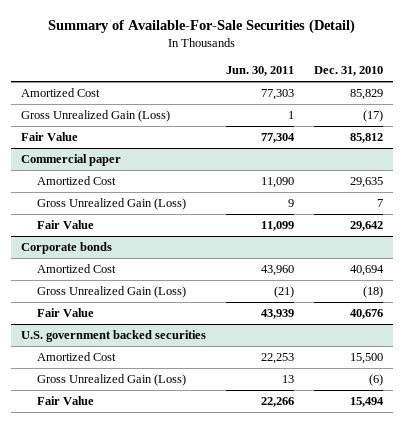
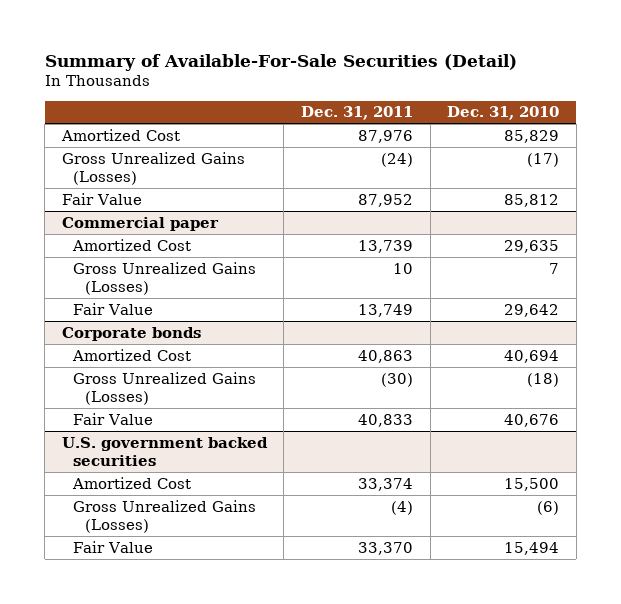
- | Jun. 30, 2011 | Dec. 31, 2010
+ | Dec. 31, 2011 | Dec. 31, 2010
- Gross Unrealized Gain (Loss) | 1 | (17)
+ Gross Unrealized Gains (Losses) | (24) | (17)
@ Commercial paper
- Gross Unrealized Gain (Loss) | 9 | 7
+ Gross Unrealized Gains (Losses) | 10 | 7
@ Corporate bonds
- Gross Unrealized Gain (Loss) | (21) | (18)
+ Gross Unrealized Gains (Losses) | (30) | (18)
@ U.S. government backed securities
- Gross Unrealized Gain (Loss) | 13 | (6)
+ Gross Unrealized Gains (Losses) | (4) | (6)

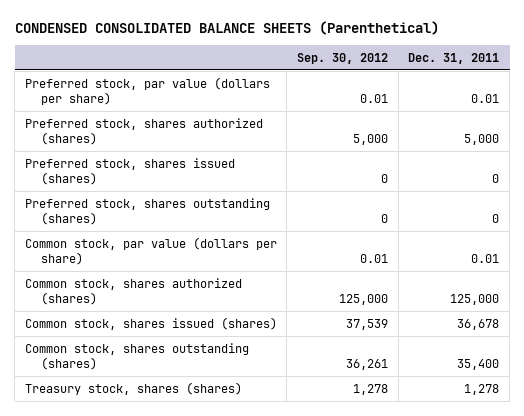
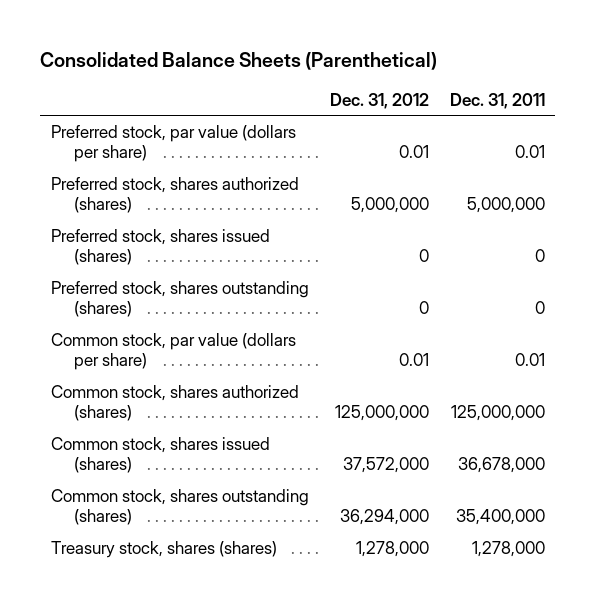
- CONDENSED CONSOLIDATED BALANCE SHEETS (Parenthetical)
+ Consolidated Balance Sheets (Parenthetical)
- | Sep. 30, 2012 | Dec. 31, 2011
+ | Dec. 31, 2012 | Dec. 31, 2011
- Preferred stock, shares authorized (shares) | 5,000 | 5,000
+ Preferred stock, shares authorized (shares) | 5,000,000 | 5,000,000
- Common stock, shares authorized (shares) | 125,000 | 125,000
- Common stock, shares issued (shares) | 37,539 | 36,678
- Common stock, shares outstanding (shares) | 36,261 | 35,400
- Treasury stock, shares (shares) | 1,278 | 1,278
+ Common stock, shares authorized (shares) | 125,000,000 | 125,000,000
+ Common stock, shares issued (shares) | 37,572,000 | 36,678,000
+ Common stock, shares outstanding (shares) | 36,294,000 | 35,400,000
+ Treasury stock, shares (shares) | 1,278,000 | 1,278,000

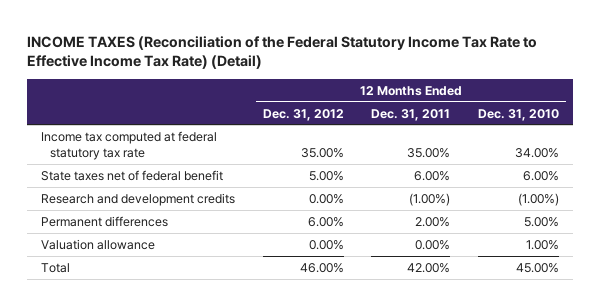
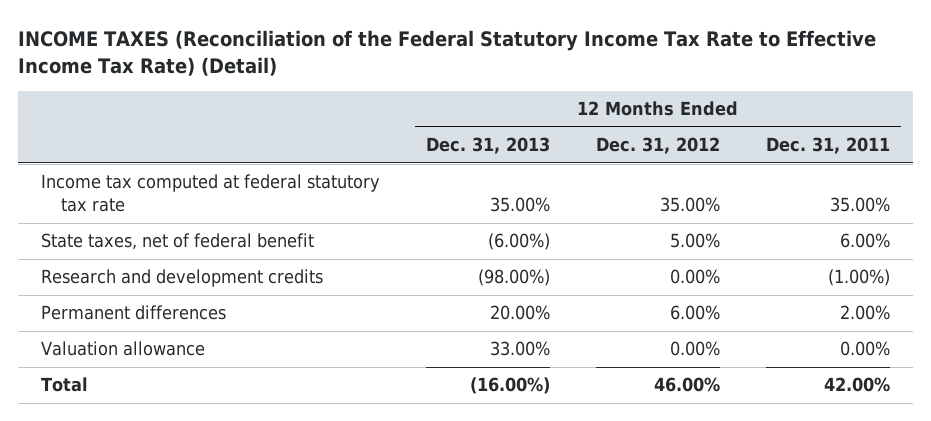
- | 12 Months Ended Dec. 31, 2012 | 12 Months Ended Dec. 31, 2011 | 12 Months Ended Dec. 31, 2010
+ | 12 Months Ended Dec. 31, 2013 | 12 Months Ended Dec. 31, 2012 | 12 Months Ended Dec. 31, 2011
- State taxes net of federal benefit | 5.00% | 6.00% | 6.00%
+ State taxes, net of federal benefit | (6.00%) | 5.00% | 6.00%

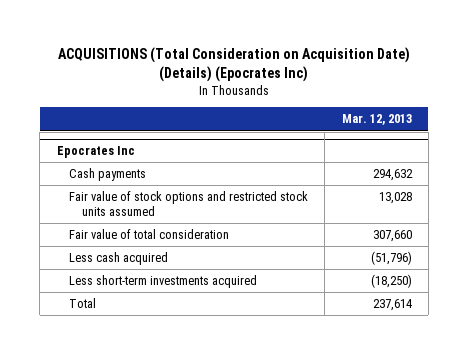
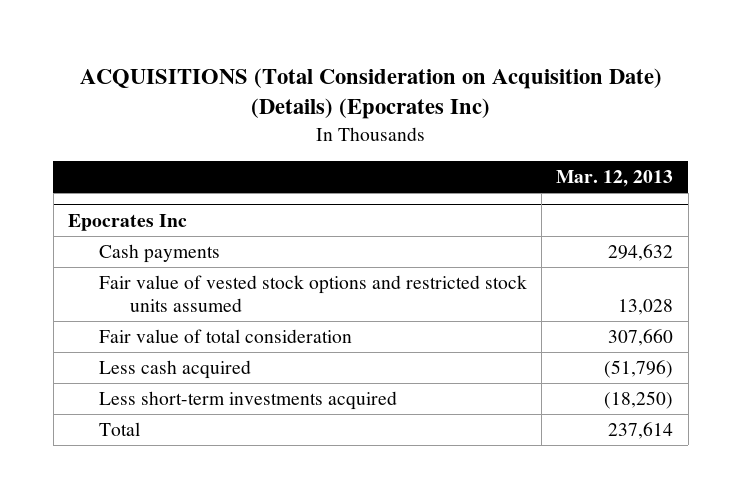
@ Epocrates Inc
- Fair value of stock options and restricted stock units assumed | 13,028
+ Fair value of vested stock options and restricted stock units assumed | 13,028

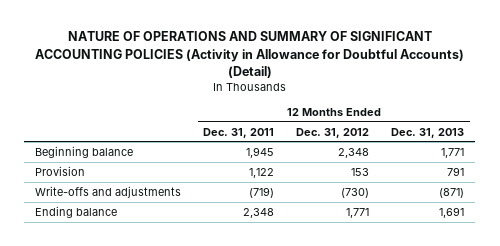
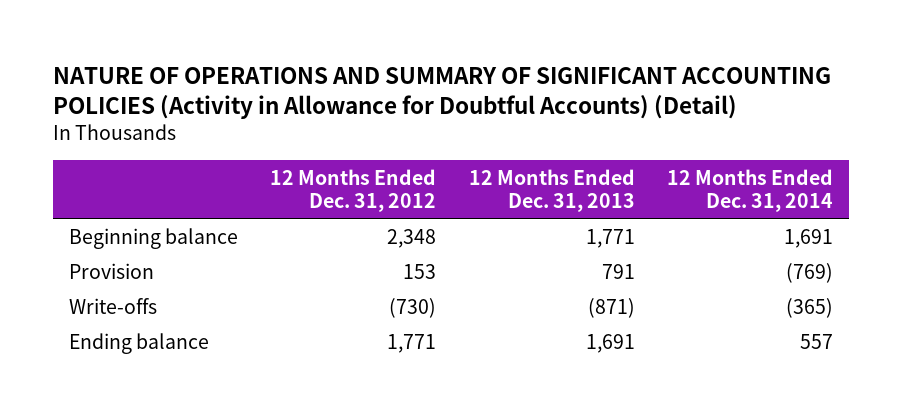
- | 12 Months Ended Dec. 31, 2011 | 12 Months Ended Dec. 31, 2012 | 12 Months Ended Dec. 31, 2013
+ | 12 Months Ended Dec. 31, 2012 | 12 Months Ended Dec. 31, 2013 | 12 Months Ended Dec. 31, 2014
- Write-offs and adjustments | (719) | (730) | (871)
+ Write-offs | (730) | (871) | (365)

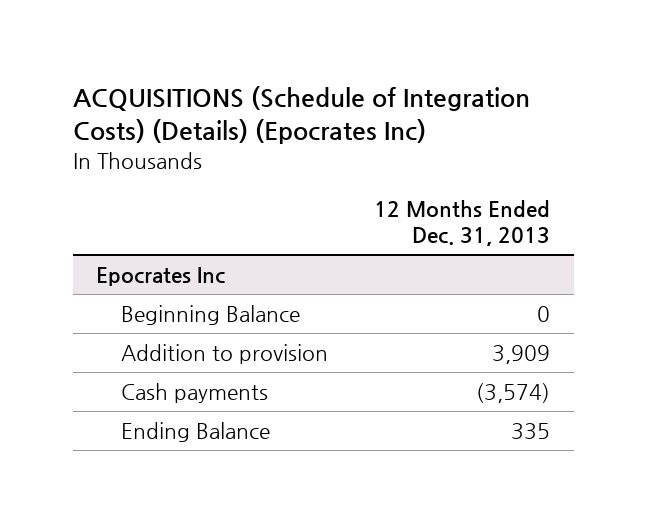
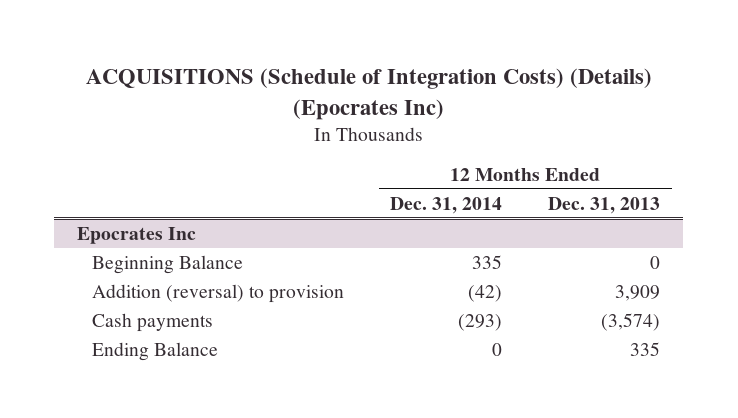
- | 12 Months Ended Dec. 31, 2013
+ | 12 Months Ended Dec. 31, 2014 | 12 Months Ended Dec. 31, 2013
@ Epocrates Inc
- Addition to provision | 3,909
+ Addition (reversal) to provision | (42) | 3,909

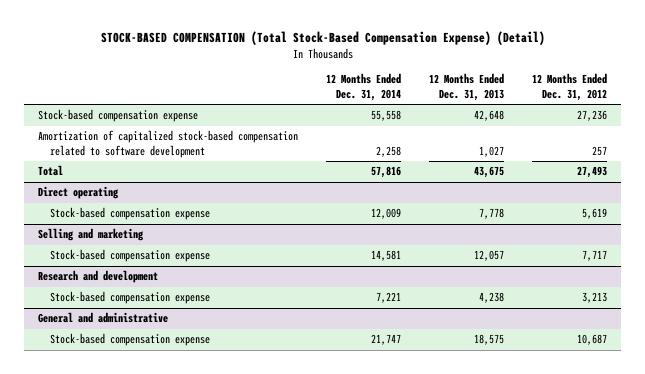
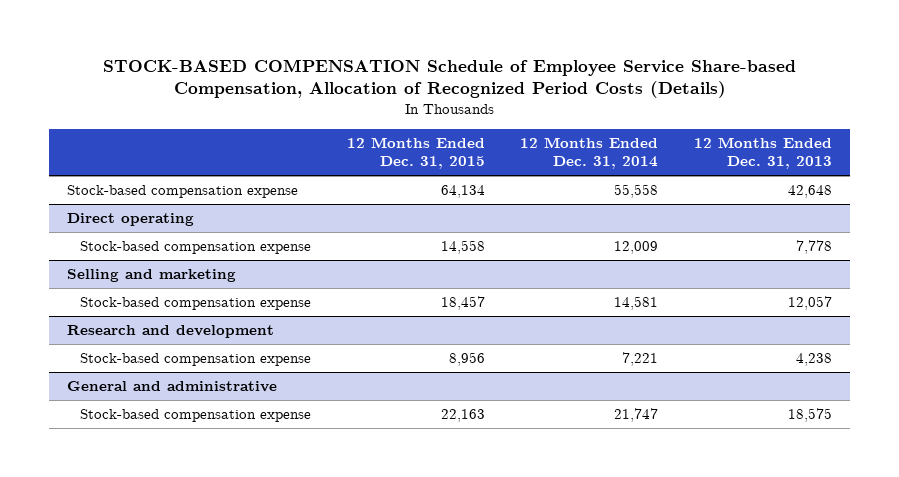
- STOCK-BASED COMPENSATION (Total Stock-Based Compensation Expense) (Detail)
+ STOCK-BASED COMPENSATION Schedule of Employee Service Share-based Compensation, Allocation of Recognized Period Costs (Details)
- | 12 Months Ended Dec. 31, 2014 | 12 Months Ended Dec. 31, 2013 | 12 Months Ended Dec. 31, 2012
+ | 12 Months Ended Dec. 31, 2015 | 12 Months Ended Dec. 31, 2014 | 12 Months Ended Dec. 31, 2013
- Amortization of capitalized stock-based compensation related to software development | 2,258 | 1,027 | 257
- Total | 57,816 | 43,675 | 27,493

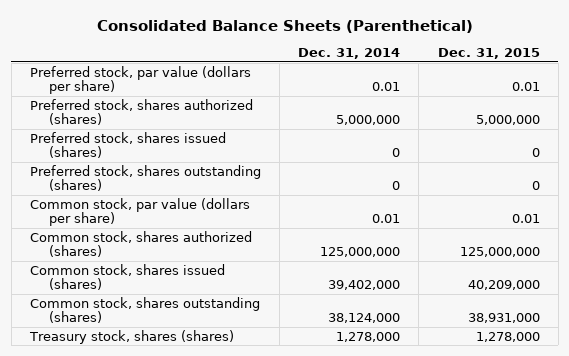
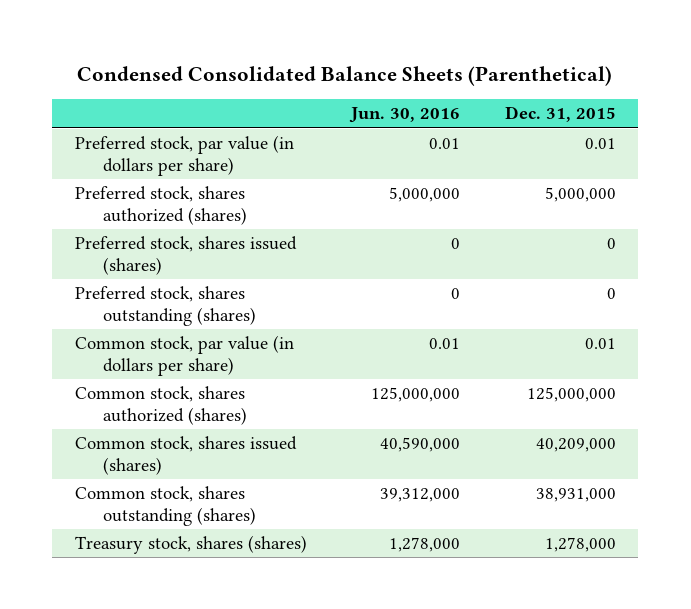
- Consolidated Balance Sheets (Parenthetical)
+ Condensed Consolidated Balance Sheets (Parenthetical)
- | Dec. 31, 2014 | Dec. 31, 2015
+ | Jun. 30, 2016 | Dec. 31, 2015
- Preferred stock, par value (dollars per share) | 0.01 | 0.01
+ Preferred stock, par value (in dollars per share) | 0.01 | 0.01
- Common stock, par value (dollars per share) | 0.01 | 0.01
+ Common stock, par value (in dollars per share) | 0.01 | 0.01

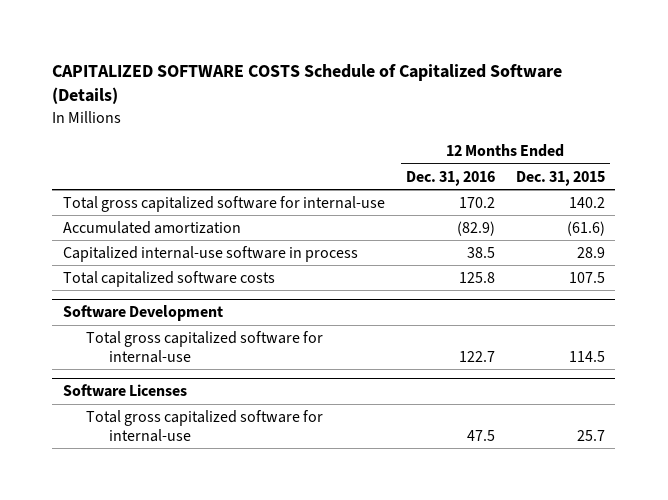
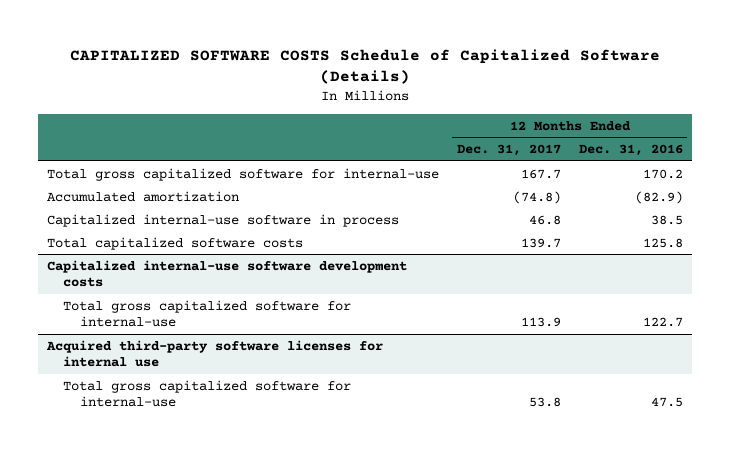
- | 12 Months Ended Dec. 31, 2016 | 12 Months Ended Dec. 31, 2015
+ | 12 Months Ended Dec. 31, 2017 | 12 Months Ended Dec. 31, 2016
- Software Development
+ Capitalized internal-use software development costs
- Software Licenses
+ Acquired third-party software licenses for internal use

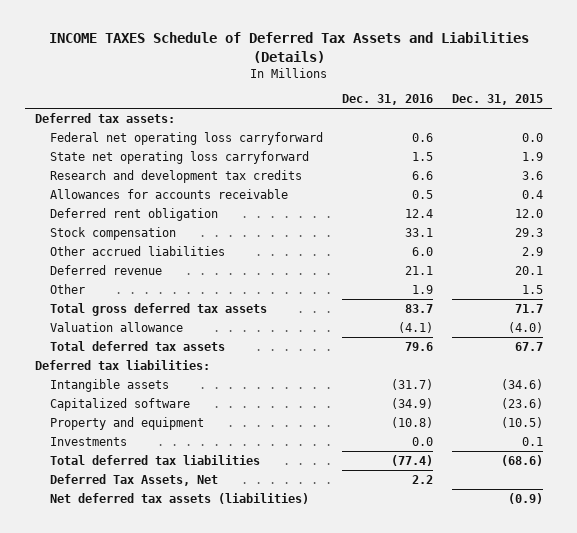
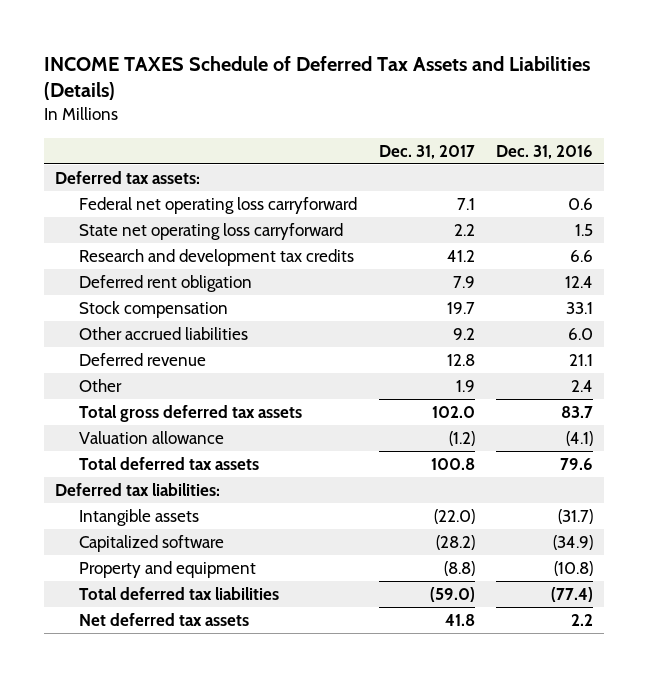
- | Dec. 31, 2016 | Dec. 31, 2015
+ | Dec. 31, 2017 | Dec. 31, 2016
- Allowances for accounts receivable | 0.5 | 0.4
- Other | 1.9 | 1.5
+ Other | 1.9 | 2.4
- Investments | 0.0 | 0.1
- Deferred Tax Assets, Net | 2.2 |
- Net deferred tax assets (liabilities) | | (0.9)
+ Net deferred tax assets | 41.8 | 2.2

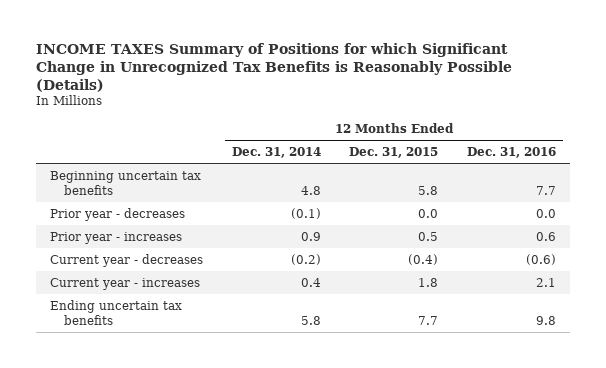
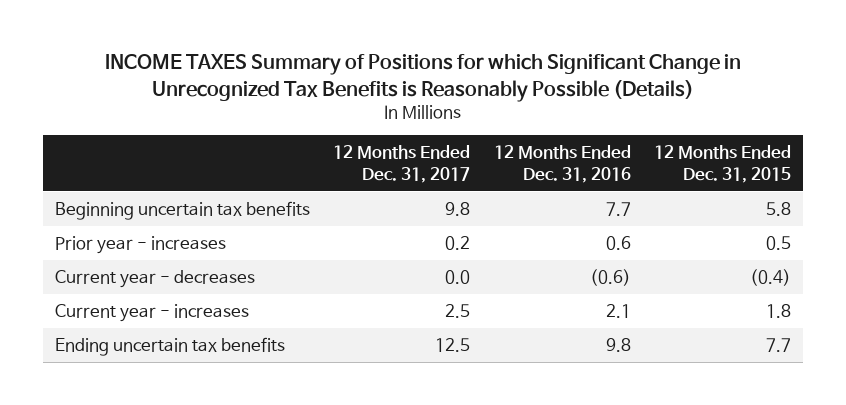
- | 12 Months Ended Dec. 31, 2014 | 12 Months Ended Dec. 31, 2015 | 12 Months Ended Dec. 31, 2016
+ | 12 Months Ended Dec. 31, 2017 | 12 Months Ended Dec. 31, 2016 | 12 Months Ended Dec. 31, 2015
- Prior year - decreases | (0.1) | 0.0 | 0.0

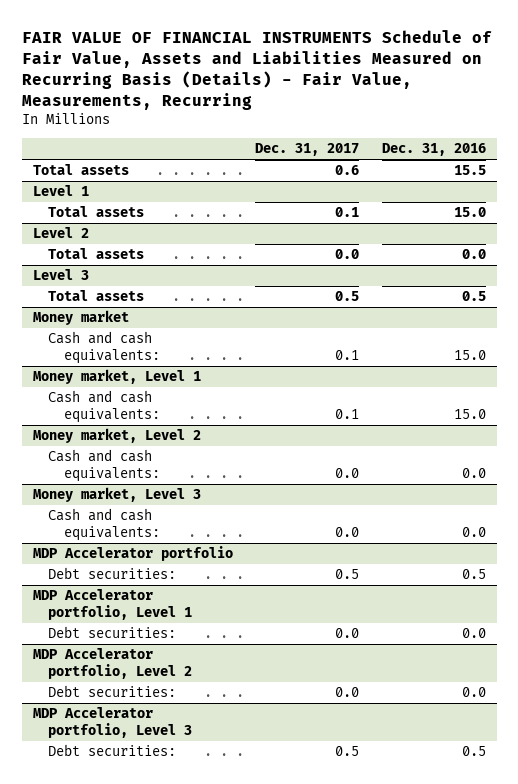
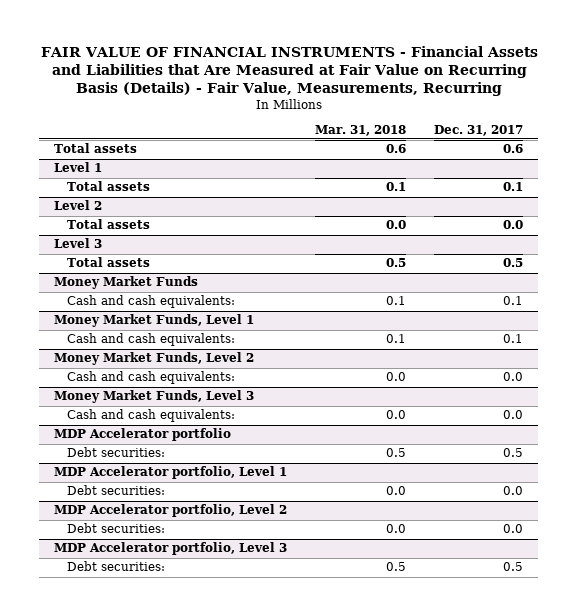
- FAIR VALUE OF FINANCIAL INSTRUMENTS Schedule of Fair Value, Assets and Liabilities Measured on Recurring Basis (Details) - Fair Value, Measurements, Recurring
+ FAIR VALUE OF FINANCIAL INSTRUMENTS - Financial Assets and Liabilities that Are Measured at Fair Value on Recurring Basis (Details) - Fair Value, Measurements, Recurring
- | Dec. 31, 2017 | Dec. 31, 2016
+ | Mar. 31, 2018 | Dec. 31, 2017
- Money market
+ Money Market Funds
- Money market, Level 1
+ Money Market Funds, Level 1
- Money market, Level 2
+ Money Market Funds, Level 2
- Money market, Level 3
+ Money Market Funds, Level 3

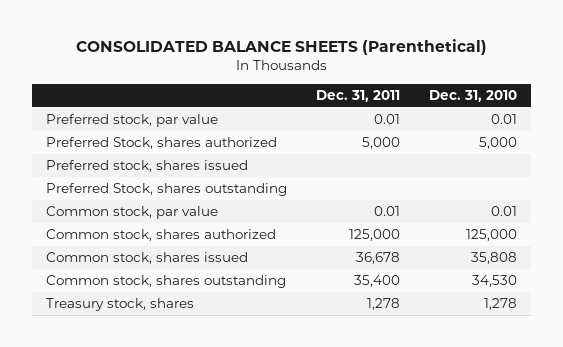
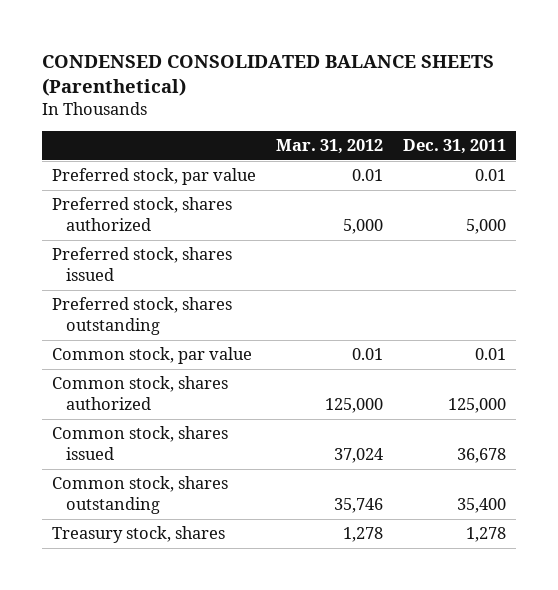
- CONSOLIDATED BALANCE SHEETS (Parenthetical)
+ CONDENSED CONSOLIDATED BALANCE SHEETS (Parenthetical)
- | Dec. 31, 2011 | Dec. 31, 2010
+ | Mar. 31, 2012 | Dec. 31, 2011
- Preferred Stock, shares authorized | 5,000 | 5,000
+ Preferred stock, shares authorized | 5,000 | 5,000
- Preferred Stock, shares outstanding
+ Preferred stock, shares outstanding

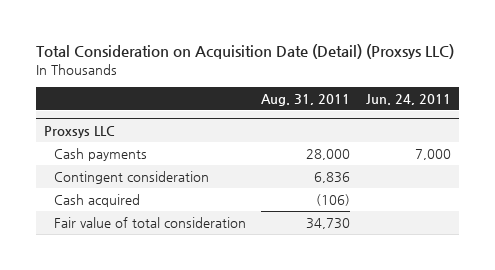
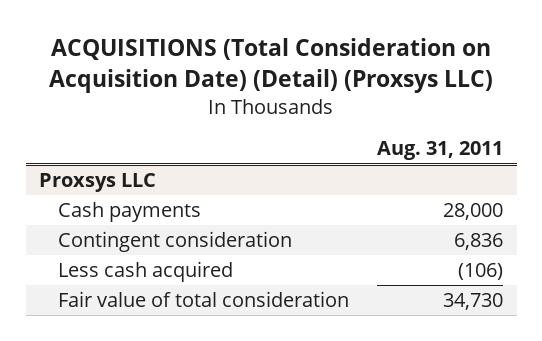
- Total Consideration on Acquisition Date (Detail) (Proxsys LLC)
+ ACQUISITIONS (Total Consideration on Acquisition Date) (Detail) (Proxsys LLC)
- | Aug. 31, 2011 | Jun. 24, 2011
+ | Aug. 31, 2011
@ Proxsys LLC
- Cash acquired | (106) |
+ Less cash acquired | (106)

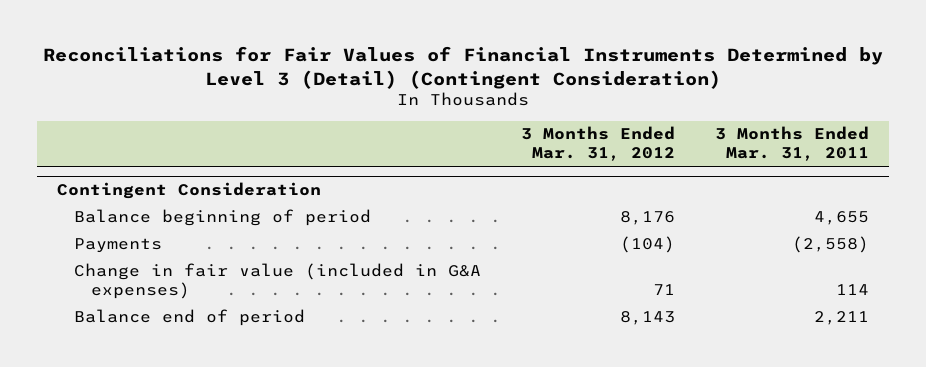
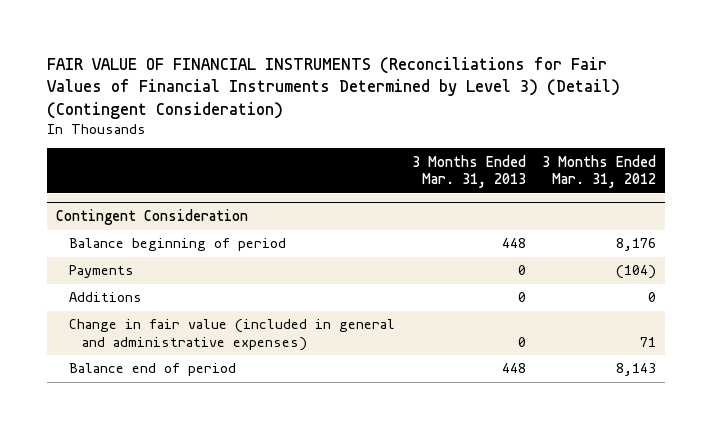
- Reconciliations for Fair Values of Financial Instruments Determined by Level 3 (Detail) (Contingent Consideration)
+ FAIR VALUE OF FINANCIAL INSTRUMENTS (Reconciliations for Fair Values of Financial Instruments Determined by Level 3) (Detail) (Contingent Consideration)
- | 3 Months Ended Mar. 31, 2012 | 3 Months Ended Mar. 31, 2011
+ | 3 Months Ended Mar. 31, 2013 | 3 Months Ended Mar. 31, 2012
@ Contingent Consideration
- Change in fair value (included in G&A expenses) | 71 | 114
+ Additions | 0 | 0
+ Change in fair value (included in general and administrative expenses) | 0 | 71

